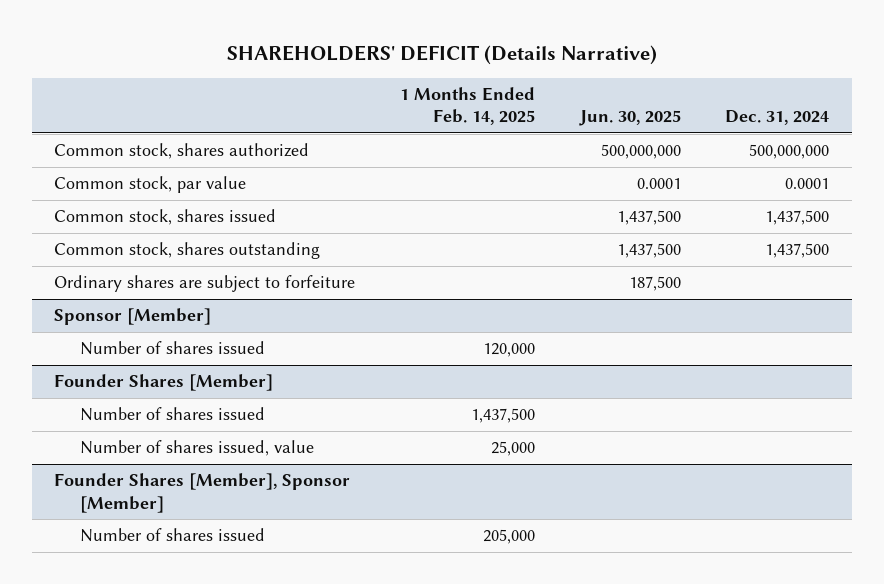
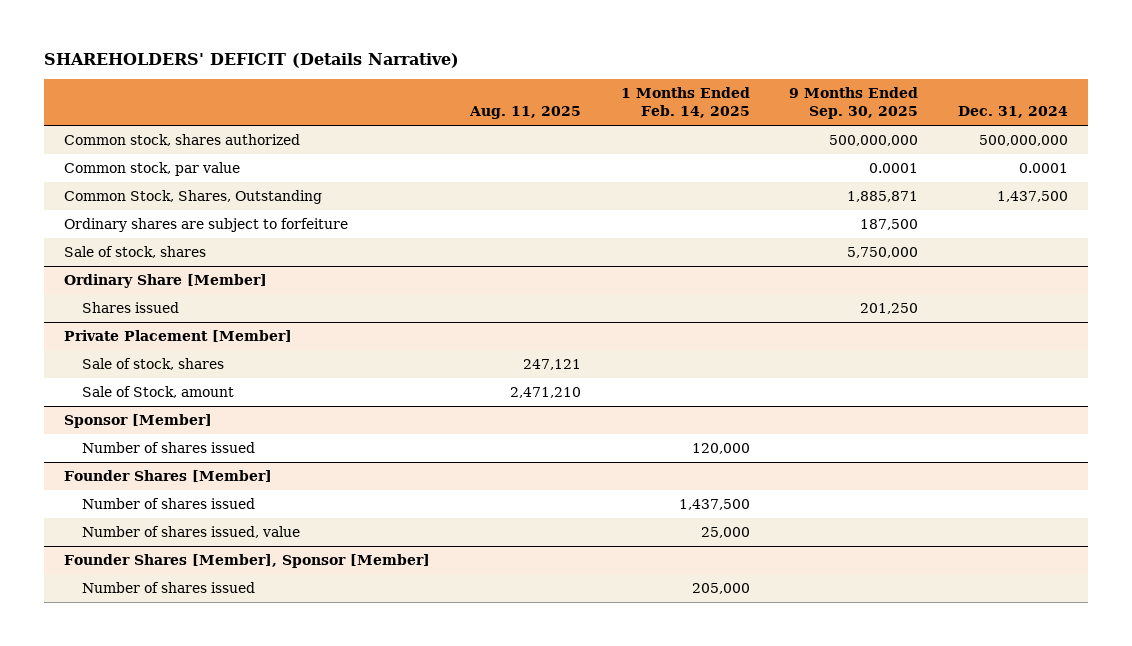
- | 1 Months Ended Feb. 14, 2025 | Jun. 30, 2025 | Dec. 31, 2024
+ | Aug. 11, 2025 | 1 Months Ended Feb. 14, 2025 | 9 Months Ended Sep. 30, 2025 | Dec. 31, 2024
- Common stock, shares issued | | 1,437,500 | 1,437,500
- Common stock, shares outstanding | | 1,437,500 | 1,437,500
+ Common Stock, Shares, Outstanding | | | 1,885,871 | 1,437,500
+ Sale of stock, shares | | | 5,750,000 |
+ Ordinary Share [Member]
+ Shares issued | | | 201,250 |
+ Private Placement [Member]
+ Sale of stock, shares | 247,121 | | |
+ Sale of Stock, amount | 2,471,210 | | |

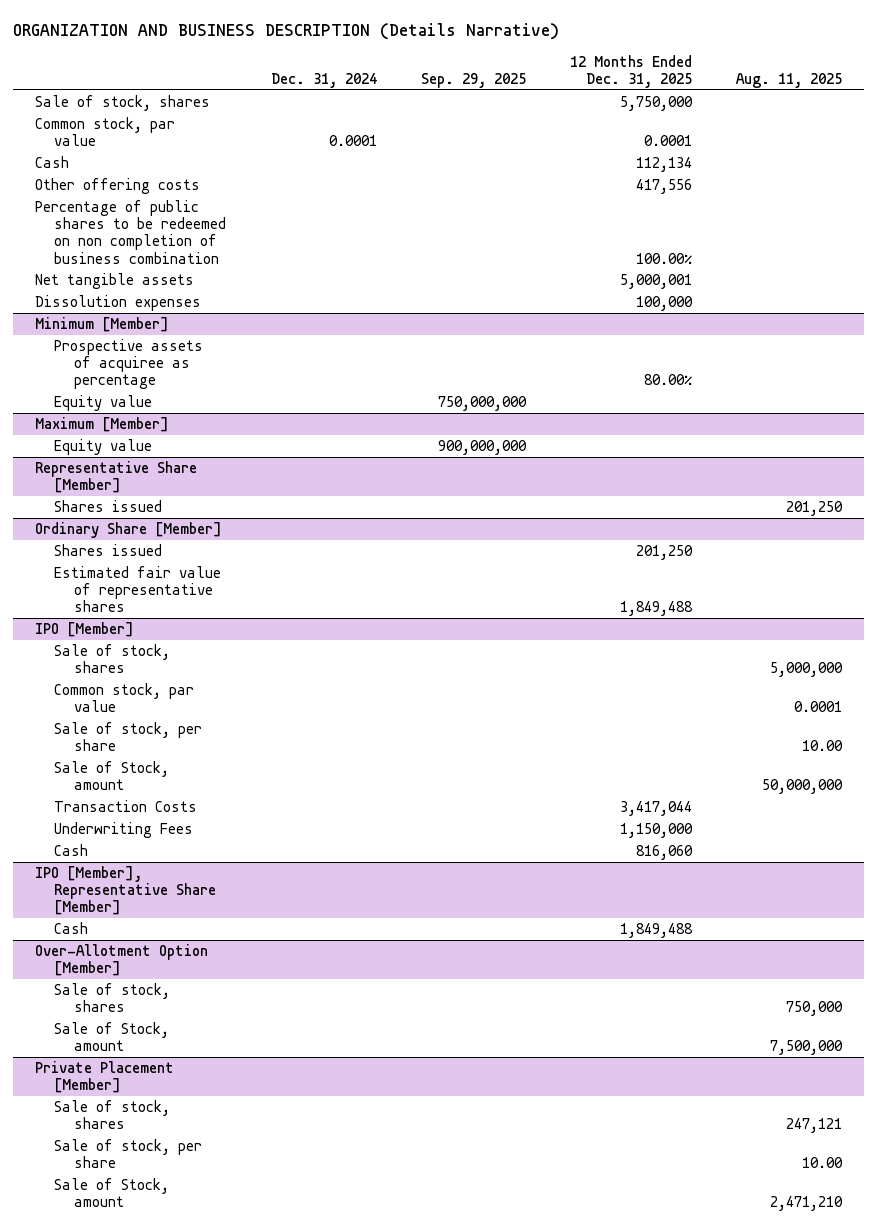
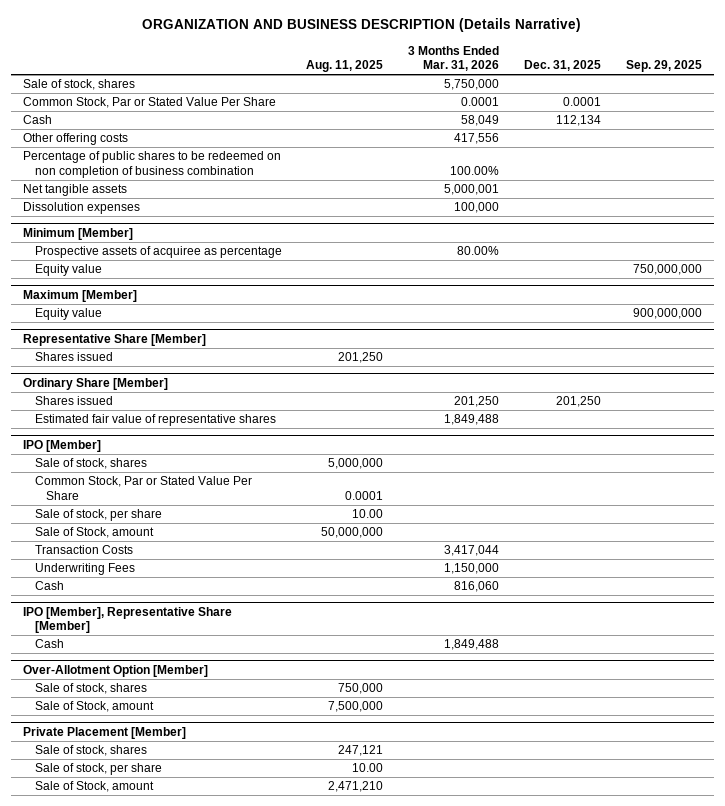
- | Dec. 31, 2024 | Sep. 29, 2025 | 12 Months Ended Dec. 31, 2025 | Aug. 11, 2025
+ | Aug. 11, 2025 | 3 Months Ended Mar. 31, 2026 | Dec. 31, 2025 | Sep. 29, 2025
- Common stock, par value | 0.0001 | | 0.0001 |
+ Common Stock, Par or Stated Value Per Share | | 0.0001 | 0.0001 |
@ IPO [Member]
- Common stock, par value | | | | 0.0001
+ Common Stock, Par or Stated Value Per Share | 0.0001 | | |

